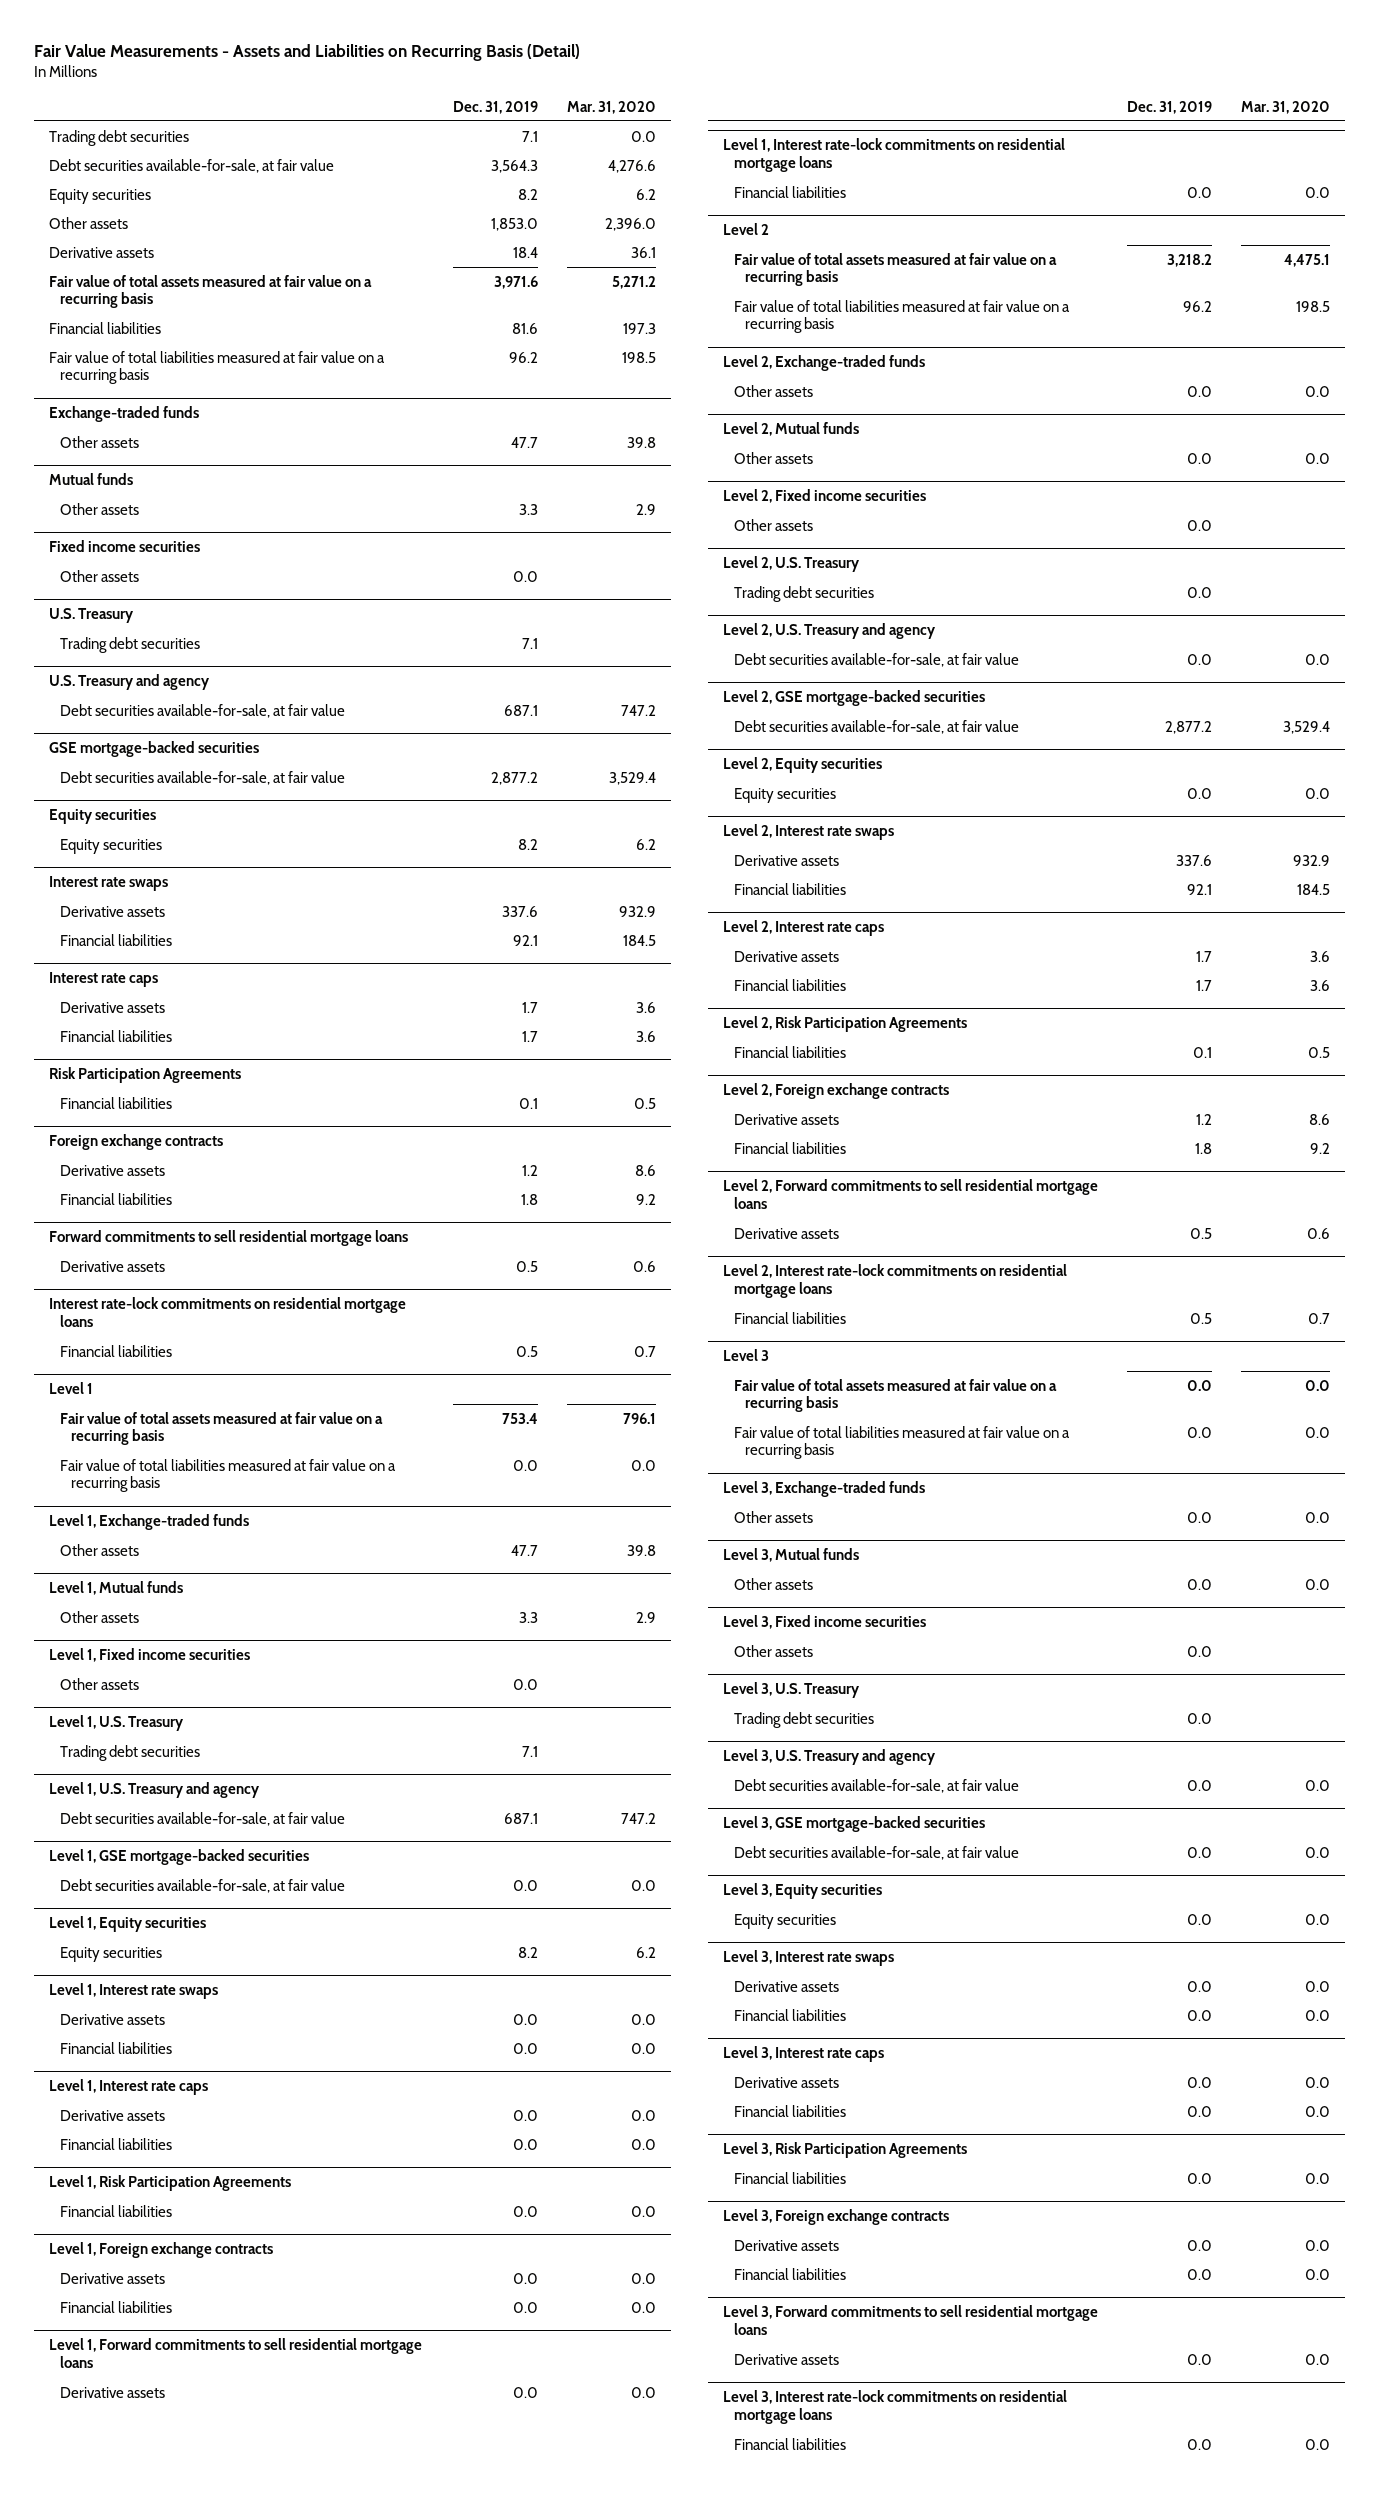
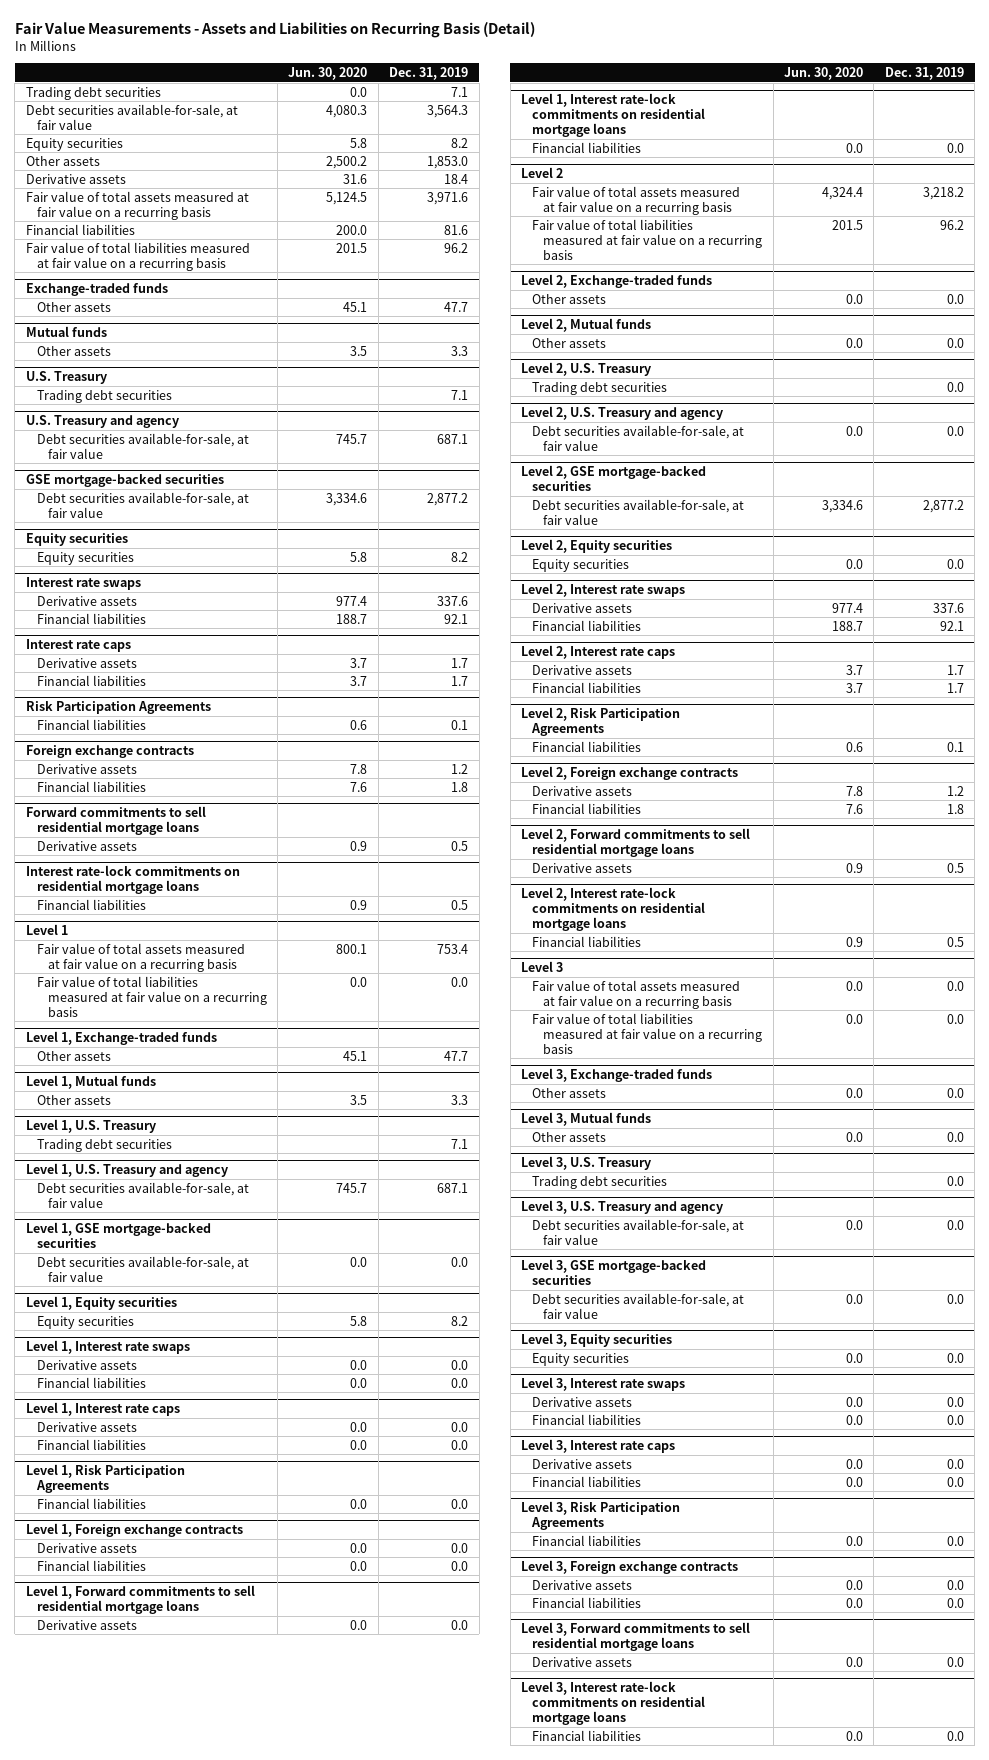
- | Dec. 31, 2019 | Mar. 31, 2020
+ | Jun. 30, 2020 | Dec. 31, 2019
- Fixed income securities
- Other assets | 0.0 |
- Level 1, Fixed income securities
- Other assets | 0.0 |
- Level 2, Fixed income securities
- Other assets | 0.0 |
- Level 3, Fixed income securities
- Other assets | 0.0 |

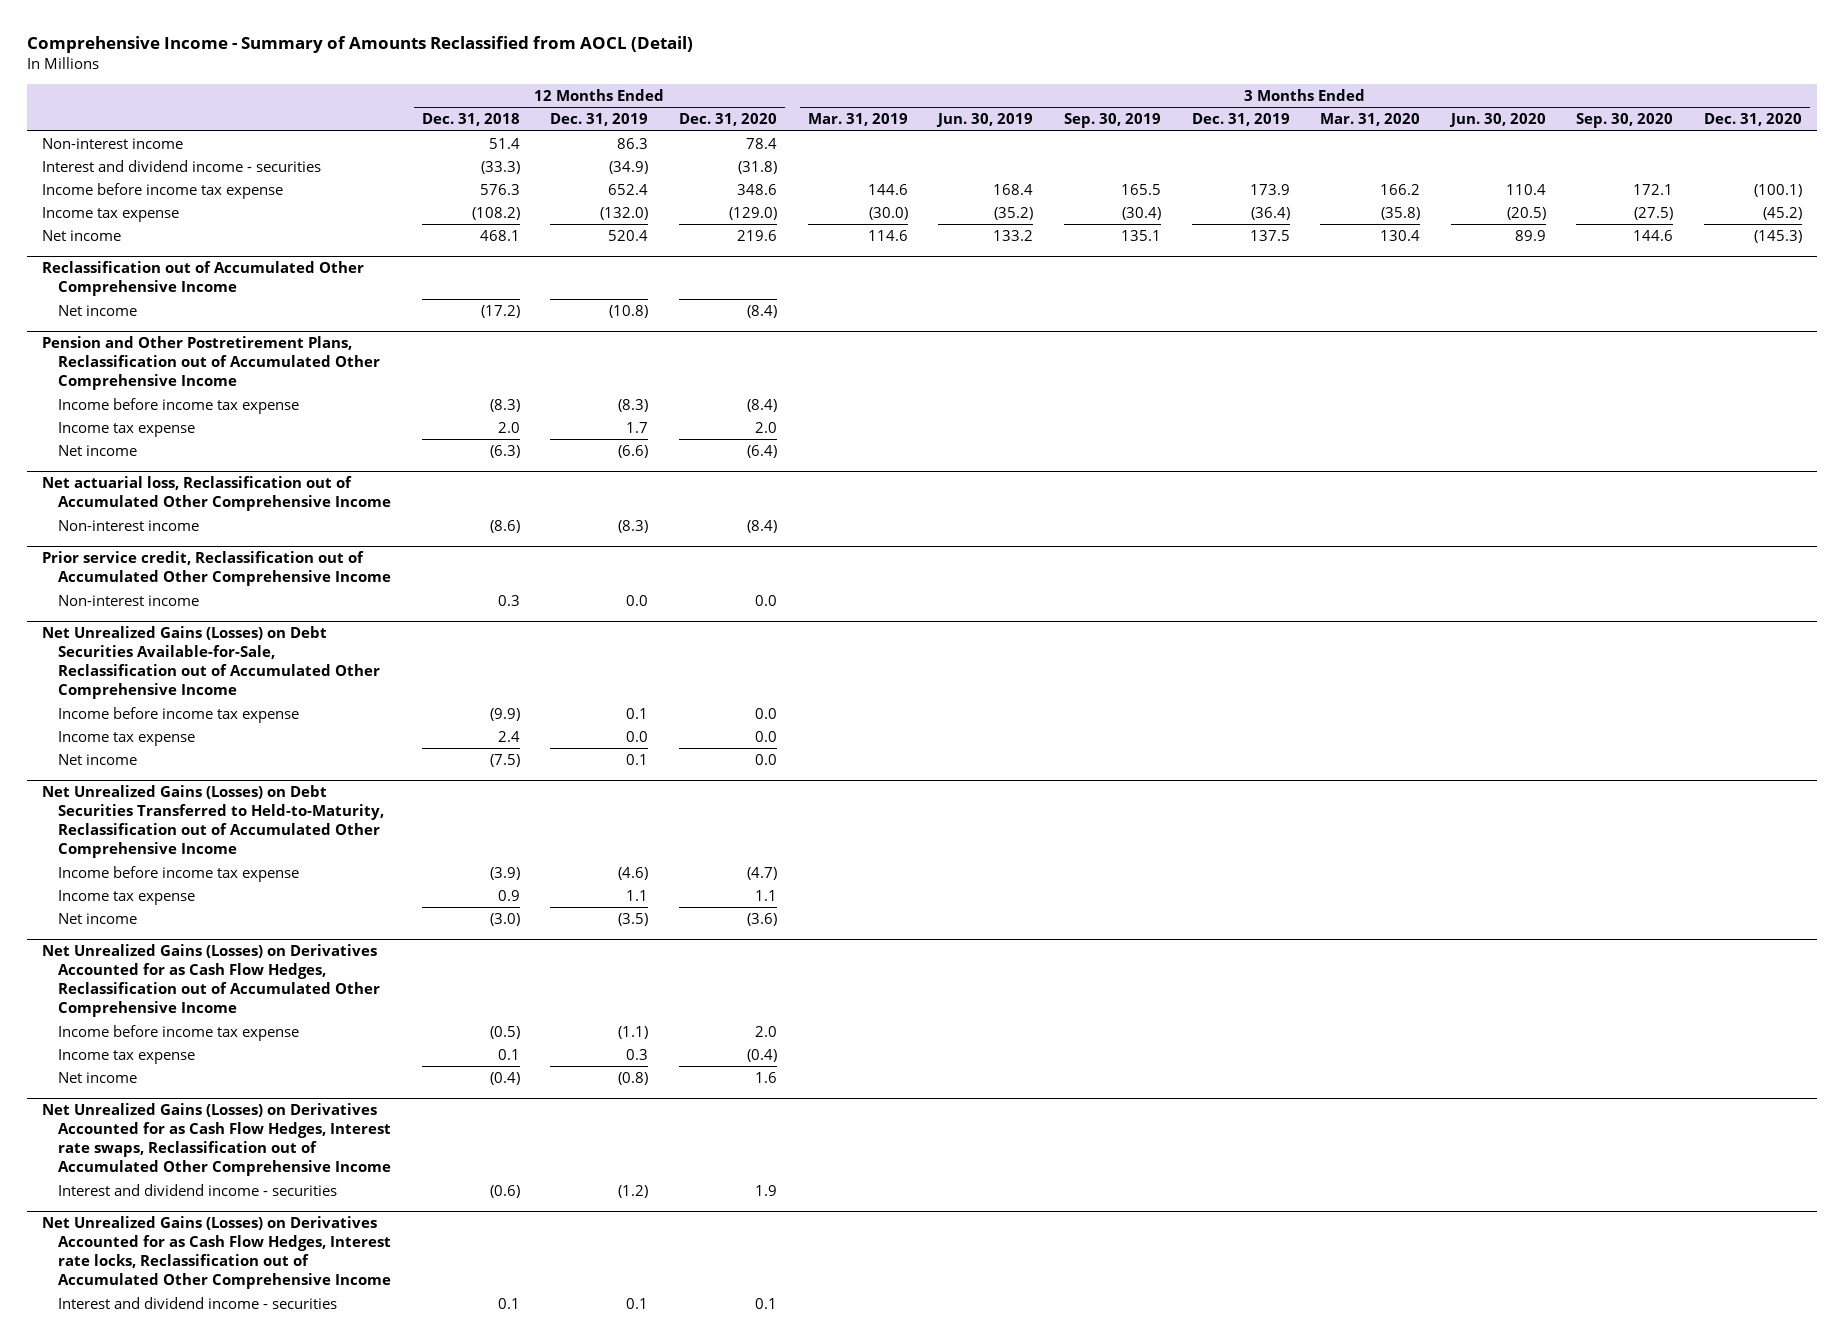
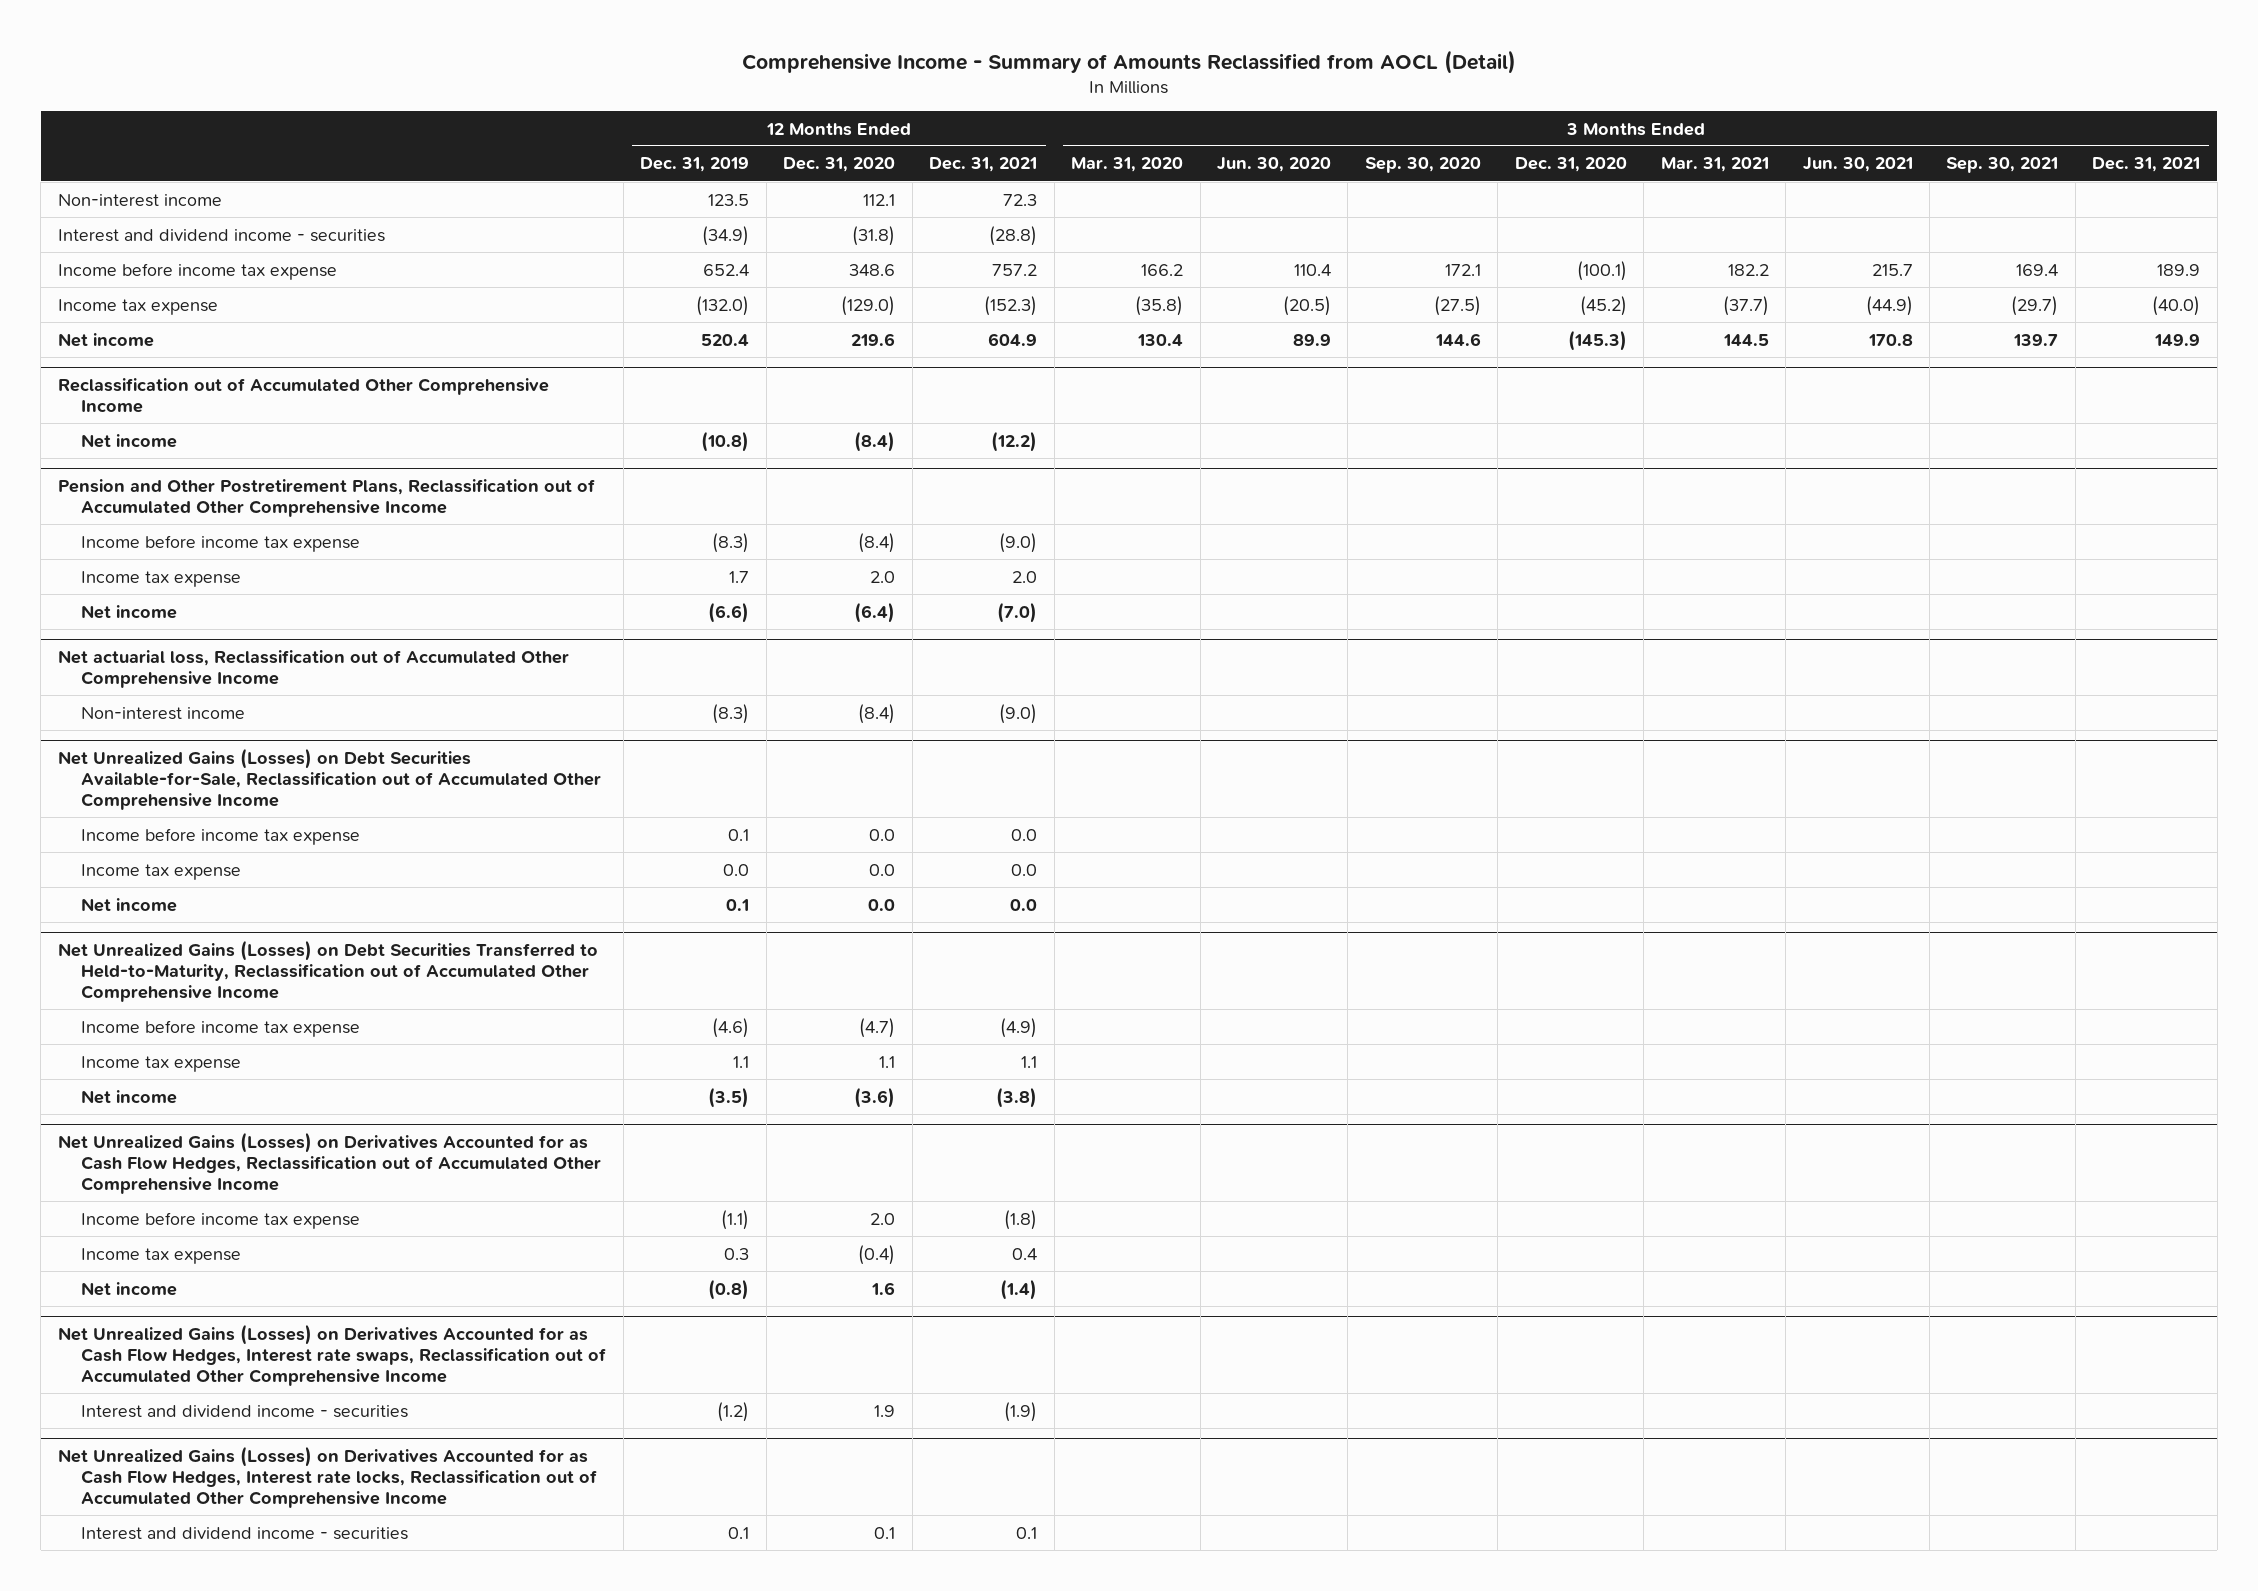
- | 12 Months Ended Dec. 31, 2018 | 12 Months Ended Dec. 31, 2019 | 12 Months Ended Dec. 31, 2020 | 3 Months Ended Mar. 31, 2019 | 3 Months Ended Jun. 30, 2019 | 3 Months Ended Sep. 30, 2019 | 3 Months Ended Dec. 31, 2019 | 3 Months Ended Mar. 31, 2020 | 3 Months Ended Jun. 30, 2020 | 3 Months Ended Sep. 30, 2020 | 3 Months Ended Dec. 31, 2020
+ | 12 Months Ended Dec. 31, 2019 | 12 Months Ended Dec. 31, 2020 | 12 Months Ended Dec. 31, 2021 | 3 Months Ended Mar. 31, 2020 | 3 Months Ended Jun. 30, 2020 | 3 Months Ended Sep. 30, 2020 | 3 Months Ended Dec. 31, 2020 | 3 Months Ended Mar. 31, 2021 | 3 Months Ended Jun. 30, 2021 | 3 Months Ended Sep. 30, 2021 | 3 Months Ended Dec. 31, 2021
- Non-interest income | 51.4 | 86.3 | 78.4 | | | | | | | |
+ Non-interest income | 123.5 | 112.1 | 72.3 | | | | | | | |
- Prior service credit, Reclassification out of Accumulated Other Comprehensive Income
- Non-interest income | 0.3 | 0.0 | 0.0 | | | | | | | |

